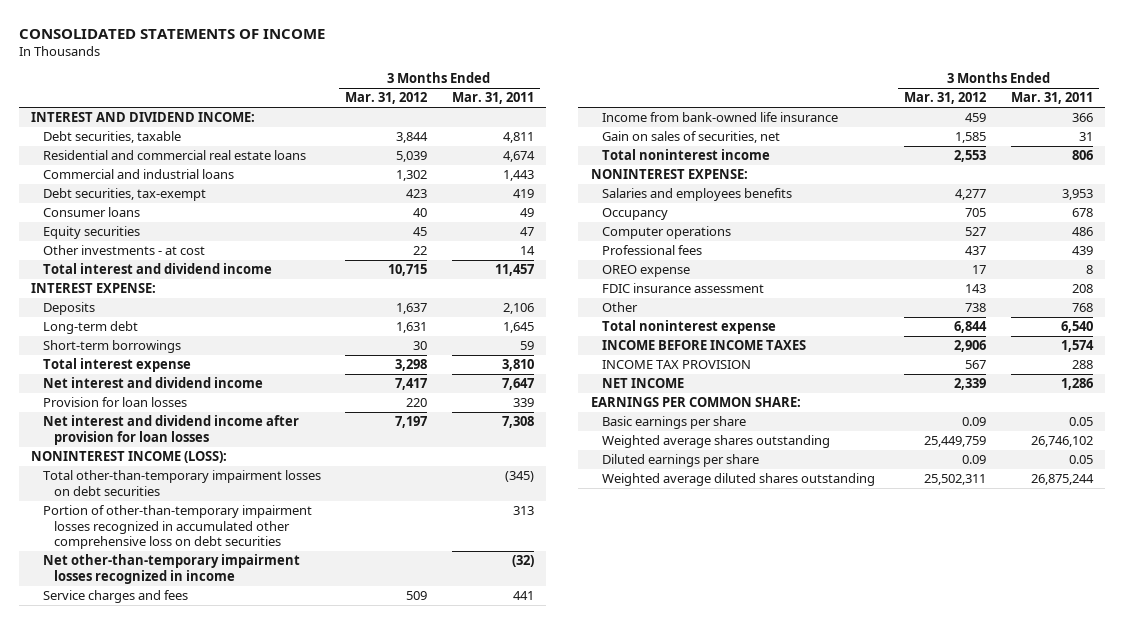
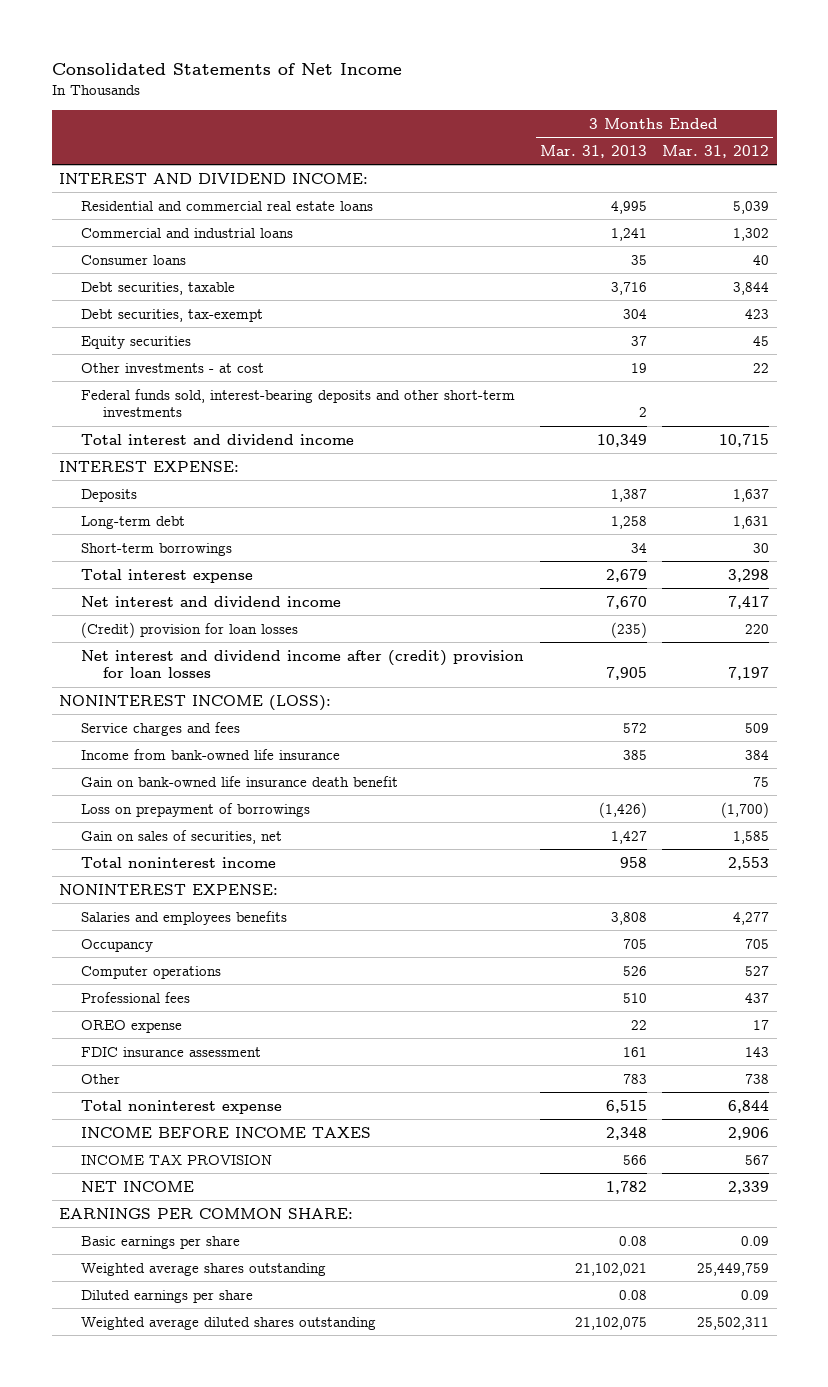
- CONSOLIDATED STATEMENTS OF INCOME
+ Consolidated Statements of Net Income
- | 3 Months Ended Mar. 31, 2012 | 3 Months Ended Mar. 31, 2011
+ | 3 Months Ended Mar. 31, 2013 | 3 Months Ended Mar. 31, 2012
moved down: Debt securities, taxable | 3,716 | 3,844
moved down: Debt securities, tax-exempt | 304 | 423
+ Federal funds sold, interest-bearing deposits and other short-term investments | 2 |
- Provision for loan losses | 220 | 339
- Net interest and dividend income after provision for loan losses | 7,197 | 7,308
+ (Credit) provision for loan losses | (235) | 220
+ Net interest and dividend income after (credit) provision for loan losses | 7,905 | 7,197
- Total other-than-temporary impairment losses on debt securities | | (345)
- Portion of other-than-temporary impairment losses recognized in accumulated other comprehensive loss on debt securities | | 313
- Net other-than-temporary impairment losses recognized in income | | (32)
- Income from bank-owned life insurance | 459 | 366
+ Income from bank-owned life insurance | 385 | 384
+ Gain on bank-owned life insurance death benefit | | 75
+ Loss on prepayment of borrowings | (1,426) | (1,700)

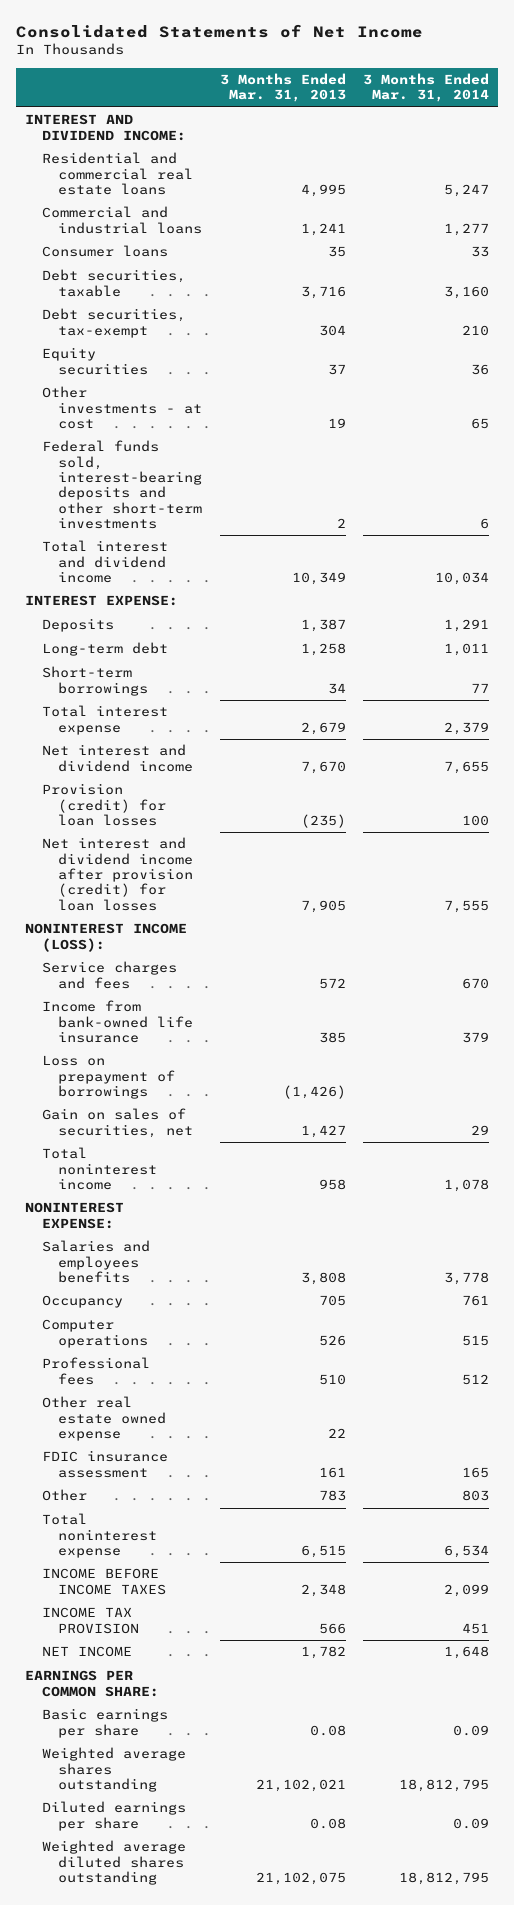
- | 3 Months Ended Mar. 31, 2013 | 3 Months Ended Mar. 31, 2012
+ | 3 Months Ended Mar. 31, 2013 | 3 Months Ended Mar. 31, 2014
- (Credit) provision for loan losses | (235) | 220
- Net interest and dividend income after (credit) provision for loan losses | 7,905 | 7,197
+ Provision (credit) for loan losses | (235) | 100
+ Net interest and dividend income after provision (credit) for loan losses | 7,905 | 7,555
- Gain on bank-owned life insurance death benefit | | 75
- OREO expense | 22 | 17
+ Other real estate owned expense | 22 |

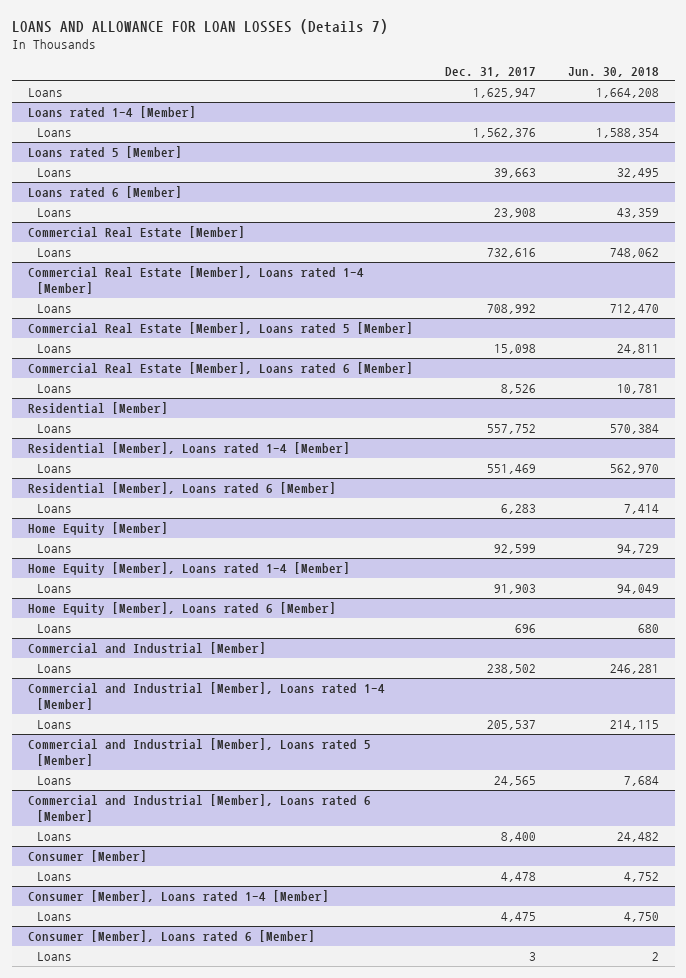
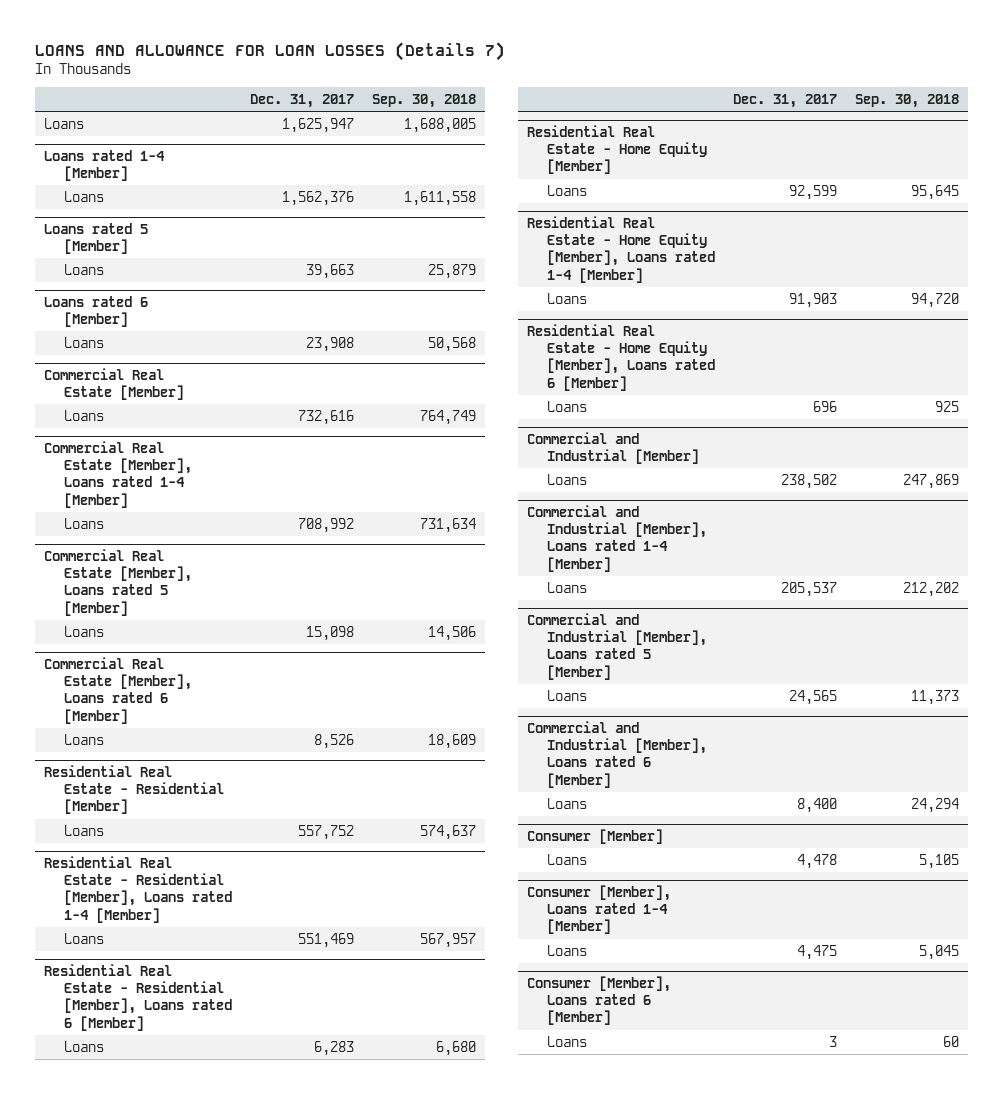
- | Dec. 31, 2017 | Jun. 30, 2018
+ | Dec. 31, 2017 | Sep. 30, 2018
- Residential [Member]
+ Residential Real Estate - Residential [Member]
- Residential [Member], Loans rated 1-4 [Member]
+ Residential Real Estate - Residential [Member], Loans rated 1-4 [Member]
- Residential [Member], Loans rated 6 [Member]
+ Residential Real Estate - Residential [Member], Loans rated 6 [Member]
- Home Equity [Member]
+ Residential Real Estate - Home Equity [Member]
- Home Equity [Member], Loans rated 1-4 [Member]
+ Residential Real Estate - Home Equity [Member], Loans rated 1-4 [Member]
- Home Equity [Member], Loans rated 6 [Member]
+ Residential Real Estate - Home Equity [Member], Loans rated 6 [Member]

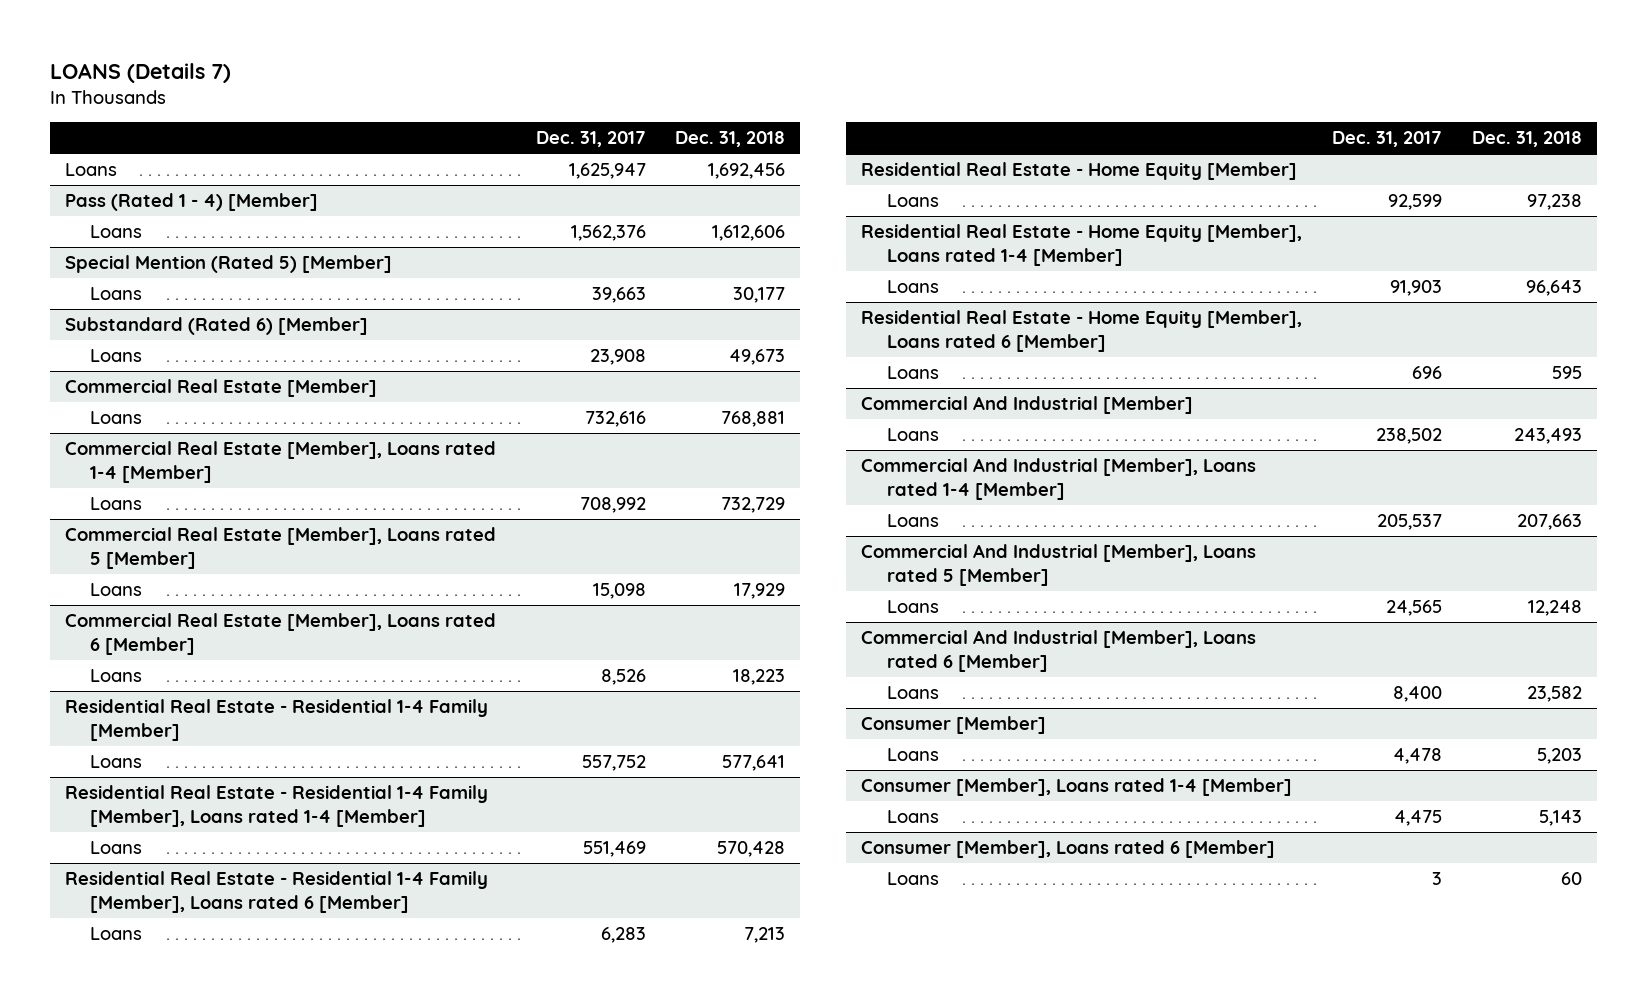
- LOANS AND ALLOWANCE FOR LOAN LOSSES (Details 7)
+ LOANS (Details 7)
- | Dec. 31, 2017 | Sep. 30, 2018
+ | Dec. 31, 2017 | Dec. 31, 2018
- Loans rated 1-4 [Member]
+ Pass (Rated 1 - 4) [Member]
- Loans rated 5 [Member]
+ Special Mention (Rated 5) [Member]
- Loans rated 6 [Member]
+ Substandard (Rated 6) [Member]
- Residential Real Estate - Residential [Member]
+ Residential Real Estate - Residential 1-4 Family [Member]
- Residential Real Estate - Residential [Member], Loans rated 1-4 [Member]
+ Residential Real Estate - Residential 1-4 Family [Member], Loans rated 1-4 [Member]
- Residential Real Estate - Residential [Member], Loans rated 6 [Member]
+ Residential Real Estate - Residential 1-4 Family [Member], Loans rated 6 [Member]
- Commercial and Industrial [Member]
+ Commercial And Industrial [Member]
- Commercial and Industrial [Member], Loans rated 1-4 [Member]
+ Commercial And Industrial [Member], Loans rated 1-4 [Member]
- Commercial and Industrial [Member], Loans rated 5 [Member]
+ Commercial And Industrial [Member], Loans rated 5 [Member]
- Commercial and Industrial [Member], Loans rated 6 [Member]
+ Commercial And Industrial [Member], Loans rated 6 [Member]

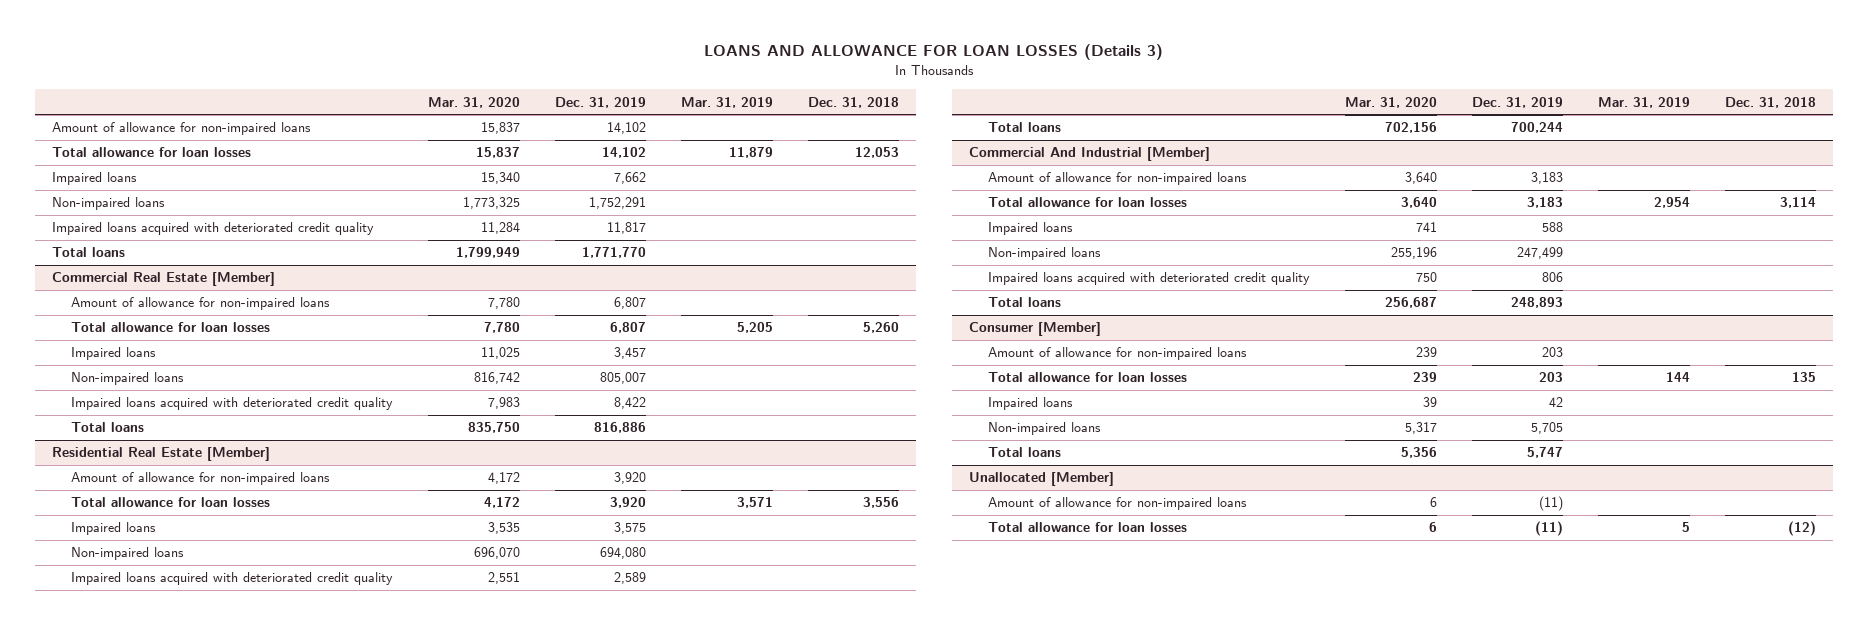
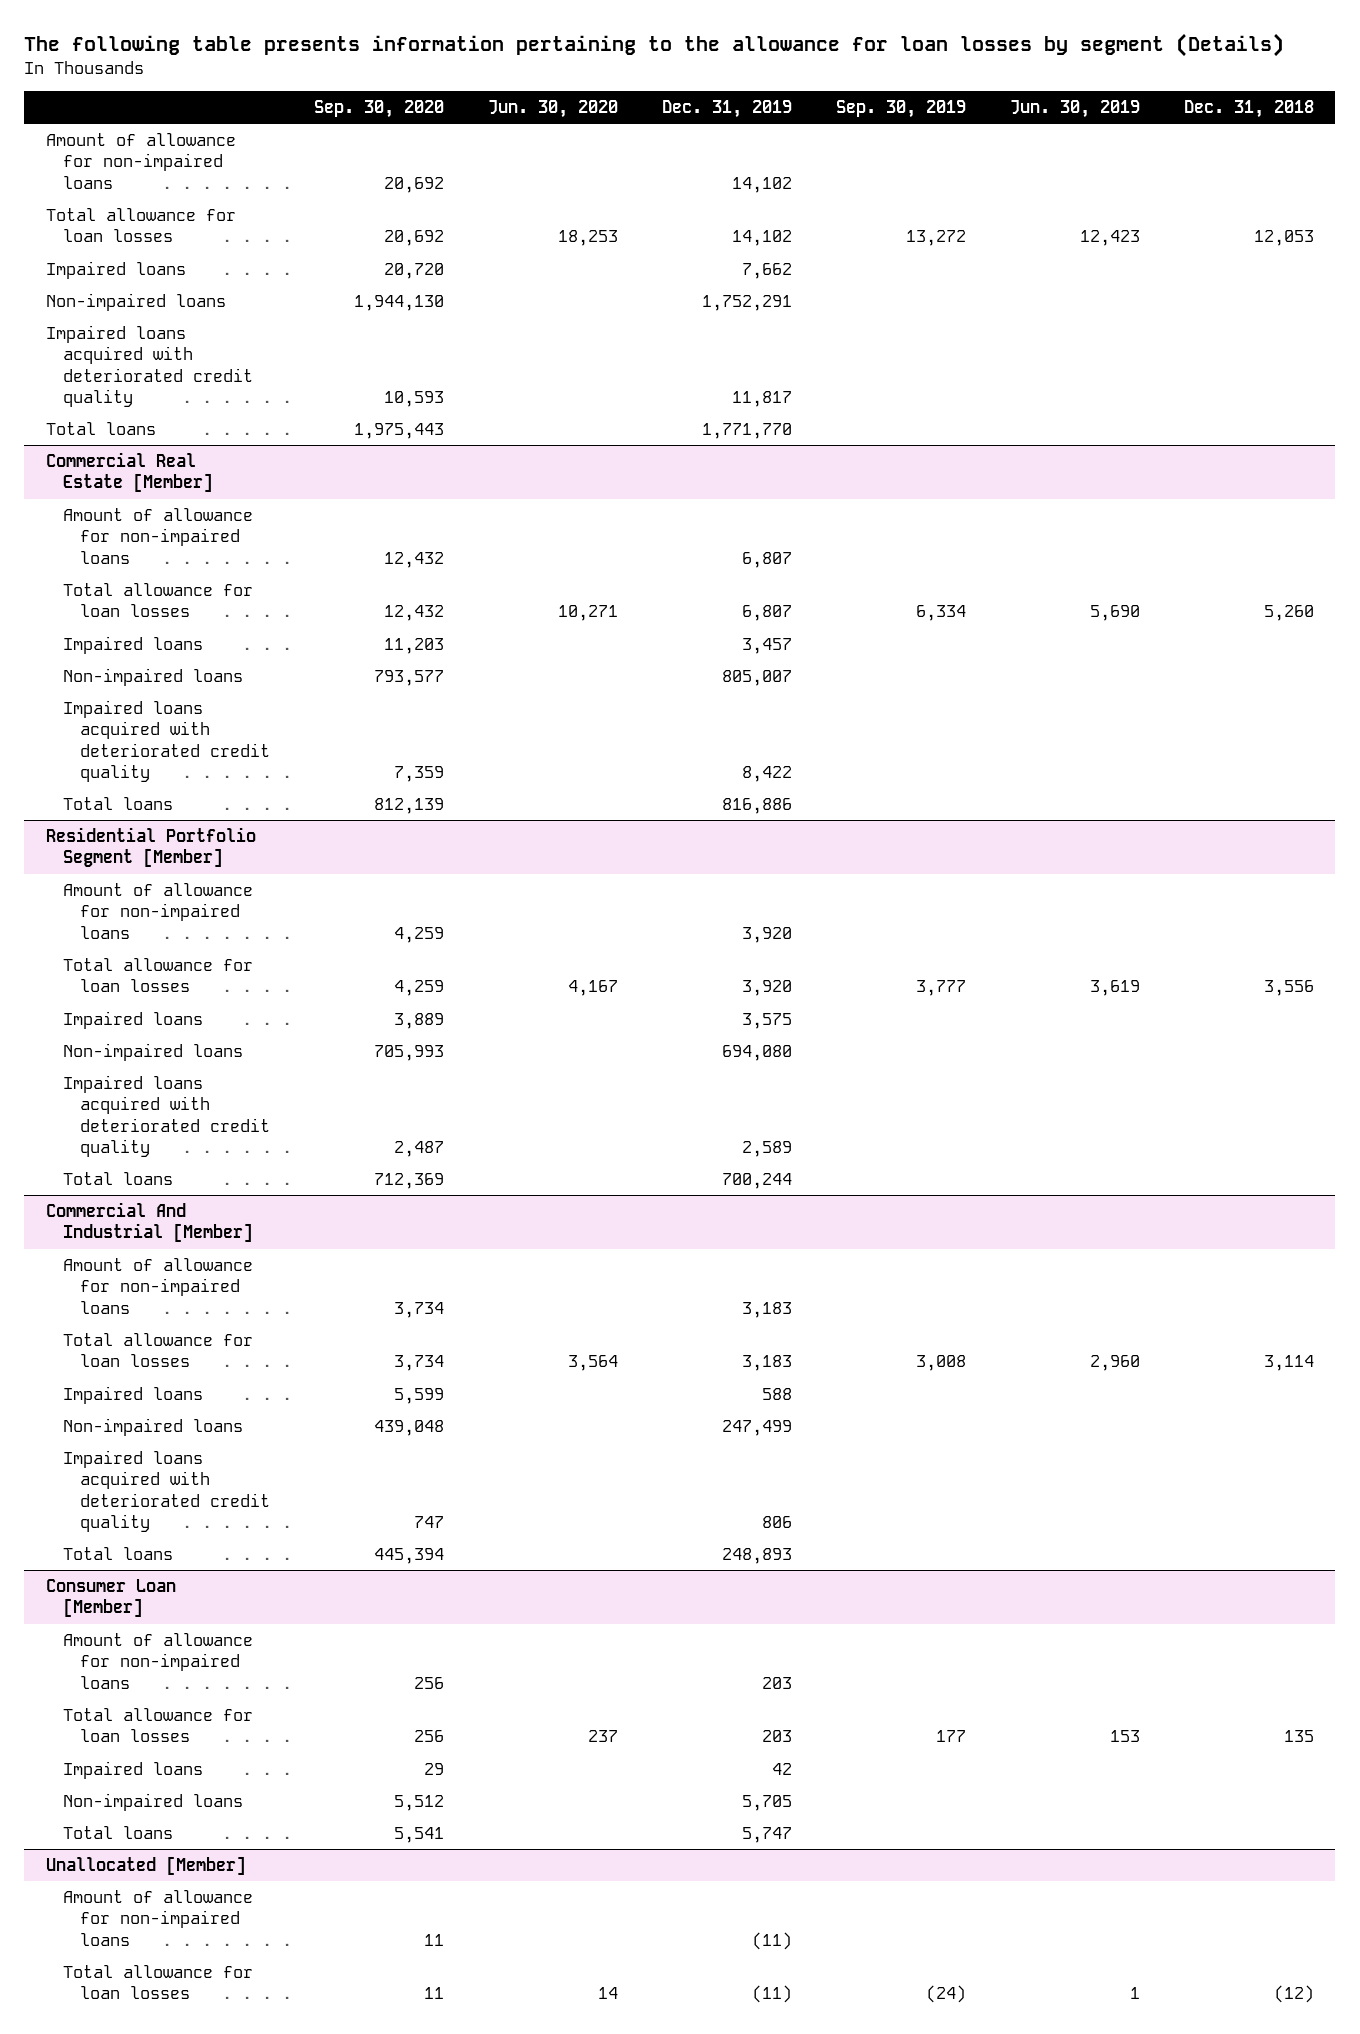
- LOANS AND ALLOWANCE FOR LOAN LOSSES (Details 3)
+ The following table presents information pertaining to the allowance for loan losses by segment (Details)
- | Mar. 31, 2020 | Dec. 31, 2019 | Mar. 31, 2019 | Dec. 31, 2018
+ | Sep. 30, 2020 | Jun. 30, 2020 | Dec. 31, 2019 | Sep. 30, 2019 | Jun. 30, 2019 | Dec. 31, 2018
- Residential Real Estate [Member]
+ Residential Portfolio Segment [Member]
- Consumer [Member]
+ Consumer Loan [Member]

